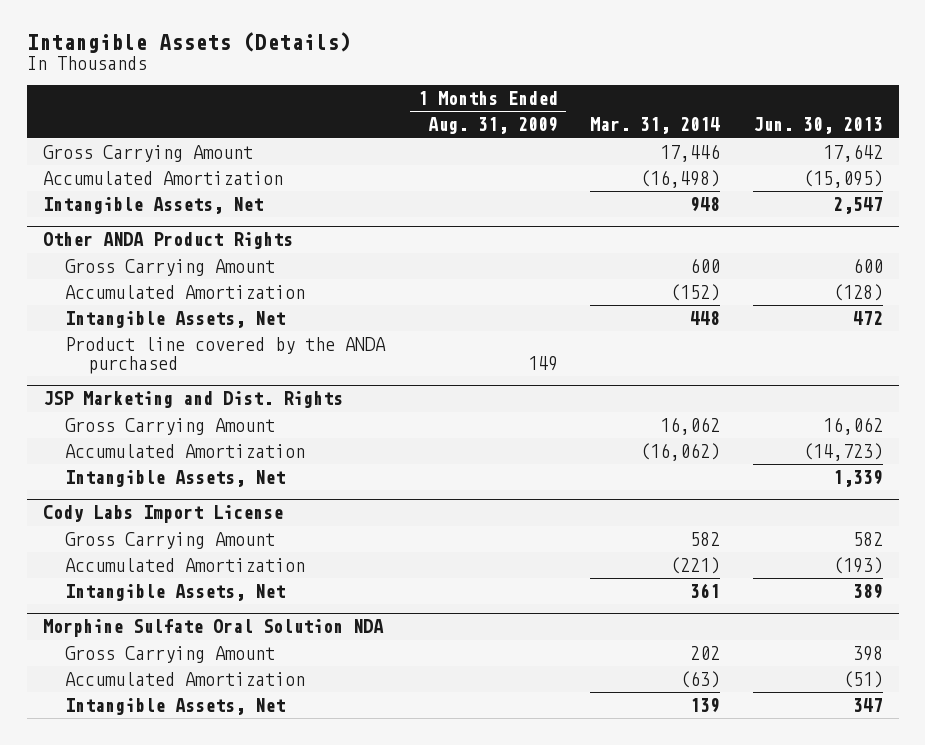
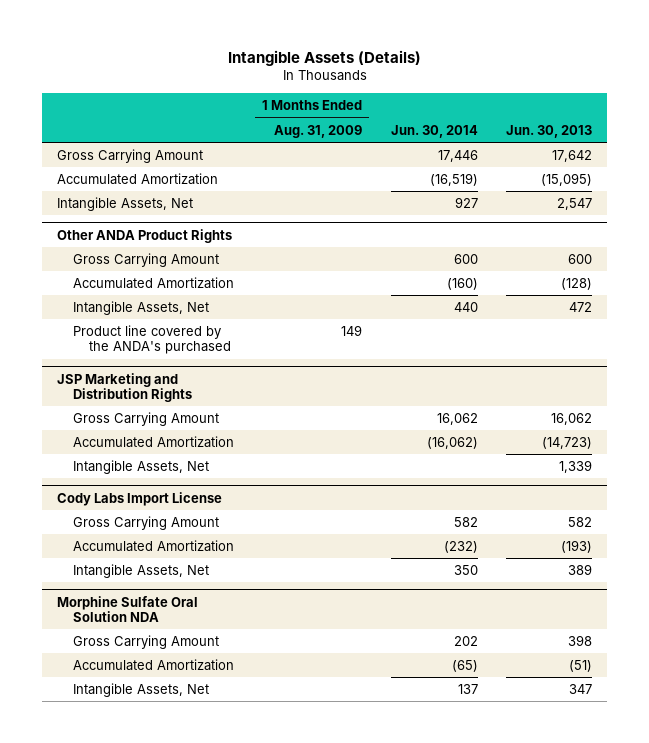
- | 1 Months Ended Aug. 31, 2009 | Mar. 31, 2014 | Jun. 30, 2013
+ | 1 Months Ended Aug. 31, 2009 | Jun. 30, 2014 | Jun. 30, 2013
@ Other ANDA Product Rights
- Product line covered by the ANDA purchased | 149 | |
- JSP Marketing and Dist. Rights
@ Other ANDA Product Rights
+ Product line covered by the ANDA's purchased | 149 | |
+ JSP Marketing and Distribution Rights

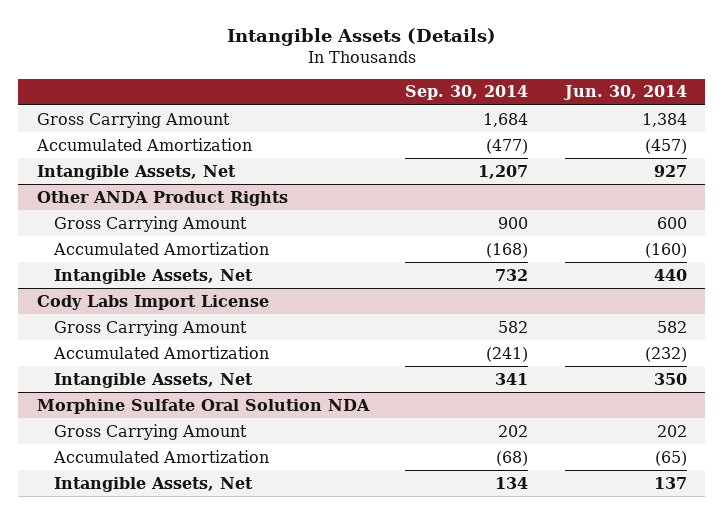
- | 1 Months Ended Aug. 31, 2009 | Jun. 30, 2014 | Jun. 30, 2013
+ | Sep. 30, 2014 | Jun. 30, 2014
- Gross Carrying Amount | | 17,446 | 17,642
- Accumulated Amortization | | (16,519) | (15,095)
+ Gross Carrying Amount | 1,684 | 1,384
+ Accumulated Amortization | (477) | (457)
@ Other ANDA Product Rights
- Product line covered by the ANDA's purchased | 149 | |
- JSP Marketing and Distribution Rights
- Gross Carrying Amount | | 16,062 | 16,062
- Accumulated Amortization | | (16,062) | (14,723)
- Intangible Assets, Net | | | 1,339

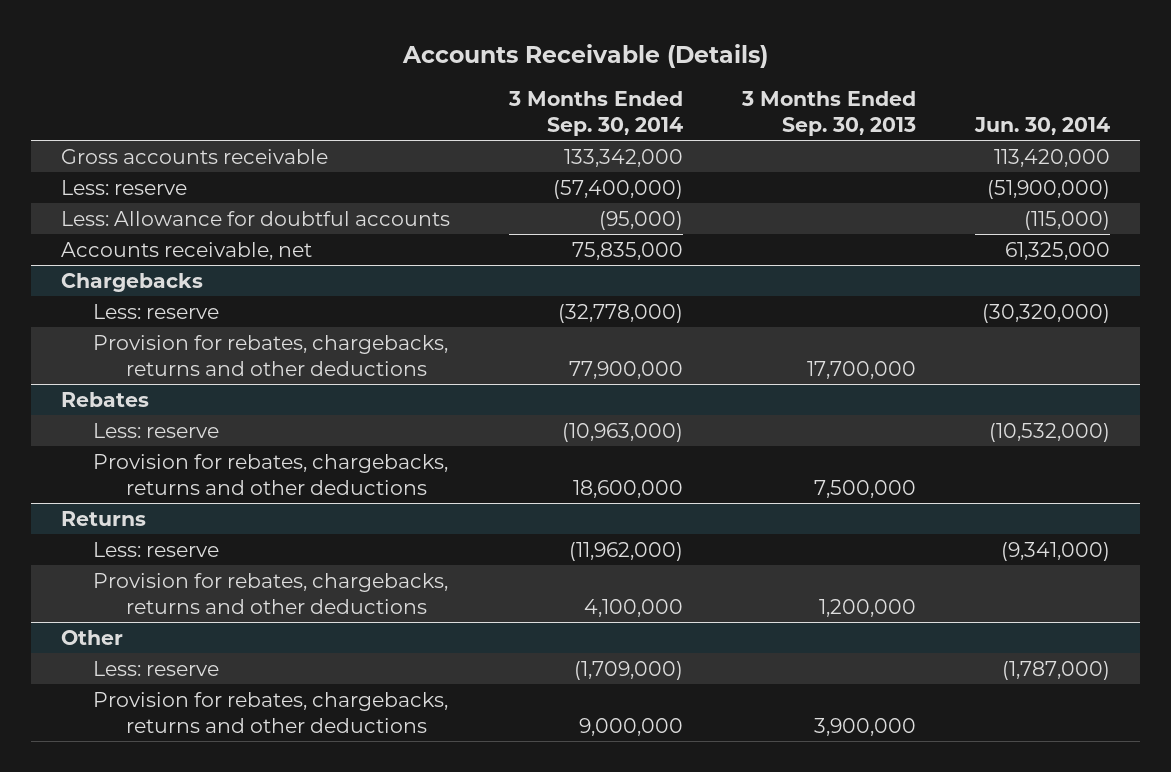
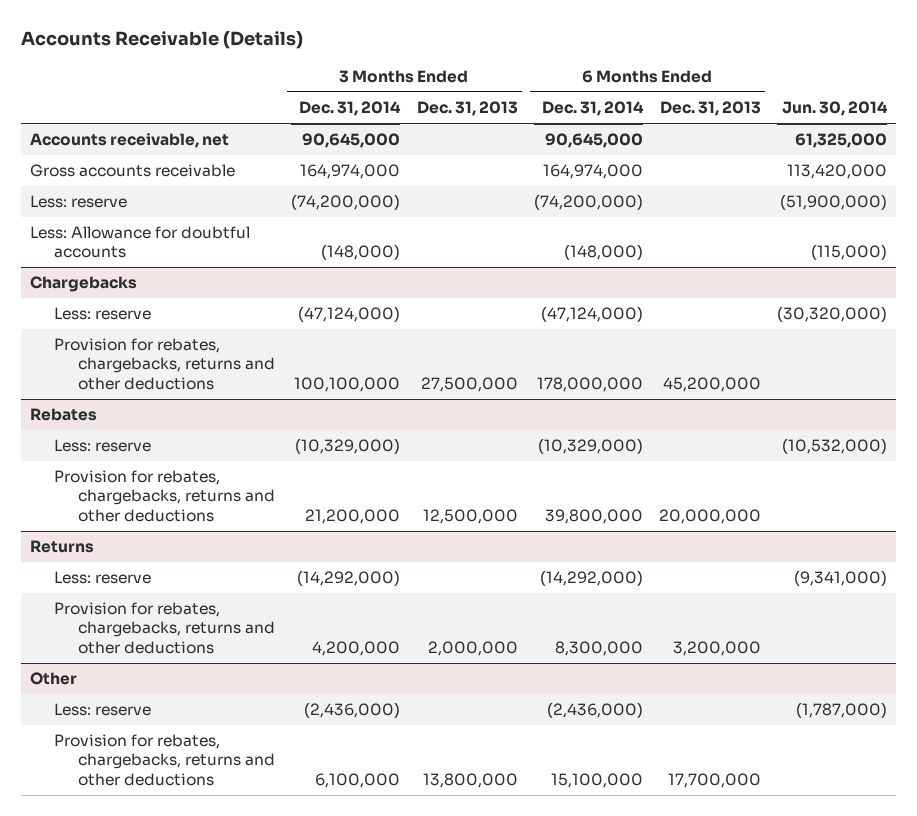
- | 3 Months Ended Sep. 30, 2014 | 3 Months Ended Sep. 30, 2013 | Jun. 30, 2014
+ | 3 Months Ended Dec. 31, 2014 | 3 Months Ended Dec. 31, 2013 | 6 Months Ended Dec. 31, 2014 | 6 Months Ended Dec. 31, 2013 | Jun. 30, 2014
moved up: Accounts receivable, net | 90,645,000 | | 90,645,000 | | 61,325,000

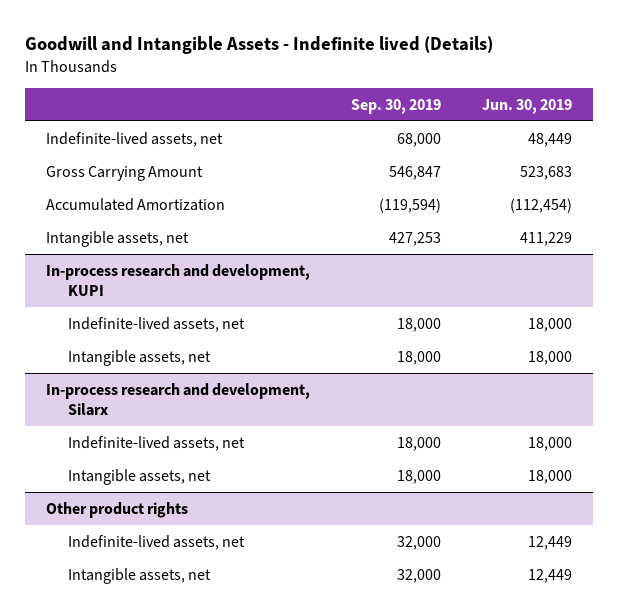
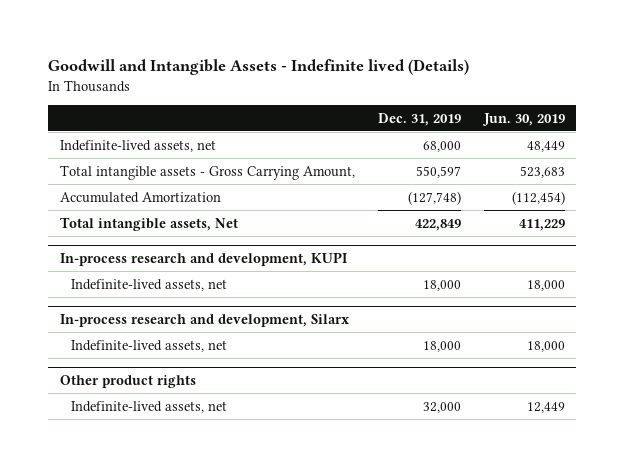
- | Sep. 30, 2019 | Jun. 30, 2019
+ | Dec. 31, 2019 | Jun. 30, 2019
- Gross Carrying Amount | 546,847 | 523,683
+ Total intangible assets - Gross Carrying Amount, | 550,597 | 523,683
- Intangible assets, net | 427,253 | 411,229
+ Total intangible assets, Net | 422,849 | 411,229
@ In-process research and development, KUPI
- Intangible assets, net | 18,000 | 18,000
@ In-process research and development, Silarx
- Intangible assets, net | 18,000 | 18,000
@ Other product rights
- Intangible assets, net | 32,000 | 12,449

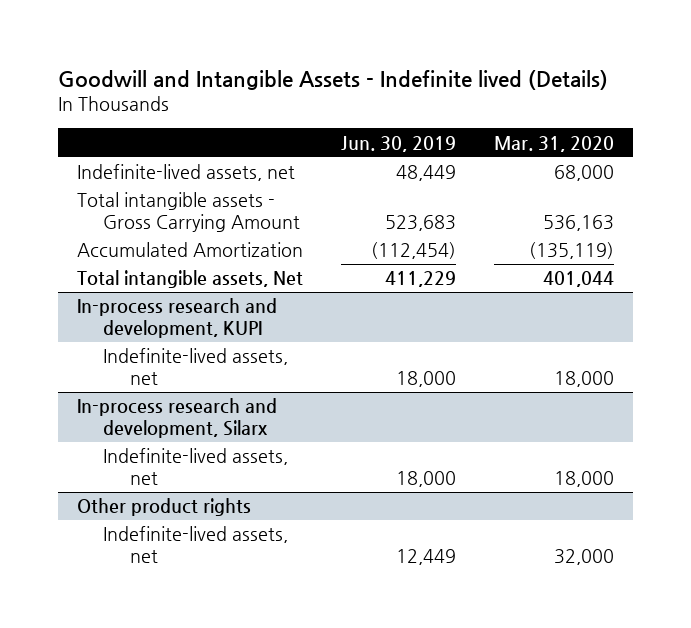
- | Dec. 31, 2019 | Jun. 30, 2019
+ | Jun. 30, 2019 | Mar. 31, 2020
- Total intangible assets - Gross Carrying Amount, | 550,597 | 523,683
+ Total intangible assets - Gross Carrying Amount | 523,683 | 536,163

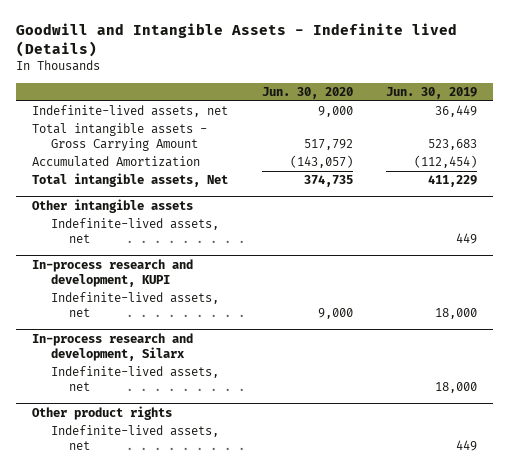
- | Jun. 30, 2019 | Mar. 31, 2020
+ | Jun. 30, 2020 | Jun. 30, 2019
- Indefinite-lived assets, net | 48,449 | 68,000
+ Indefinite-lived assets, net | 9,000 | 36,449
+ Other intangible assets
+ Indefinite-lived assets, net | | 449
@ Other product rights
- Indefinite-lived assets, net | 12,449 | 32,000
+ Indefinite-lived assets, net | | 449

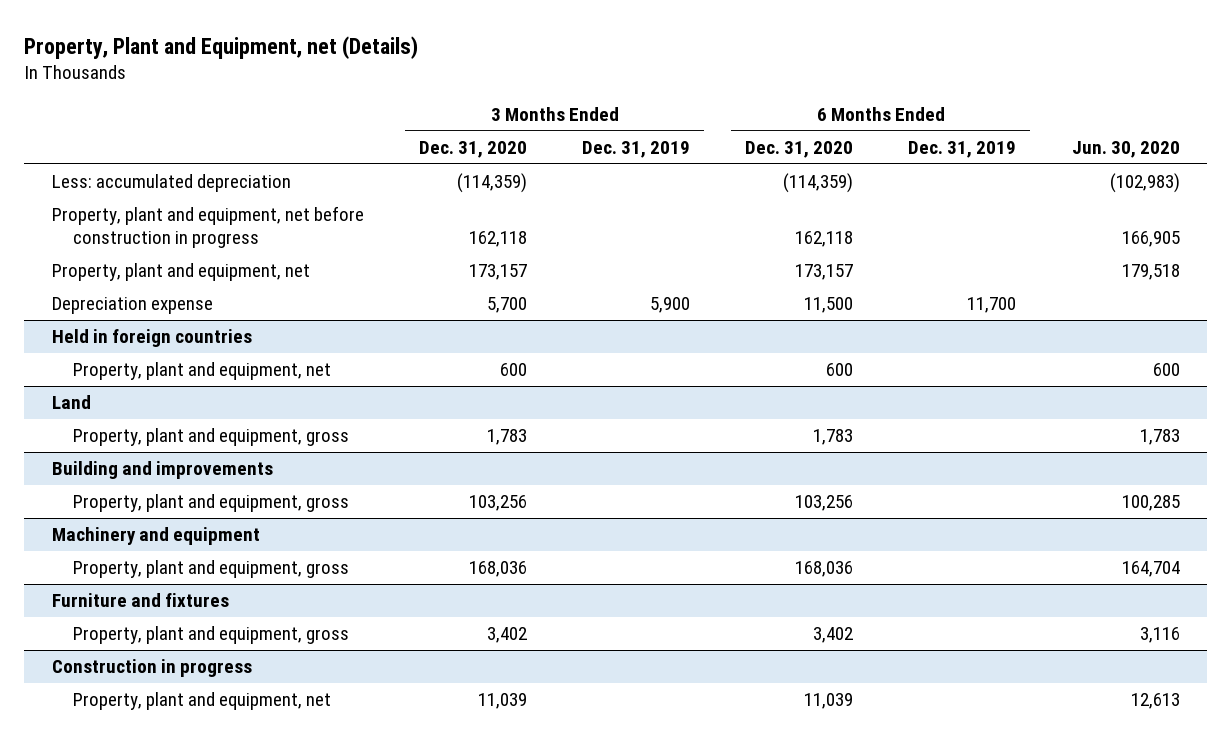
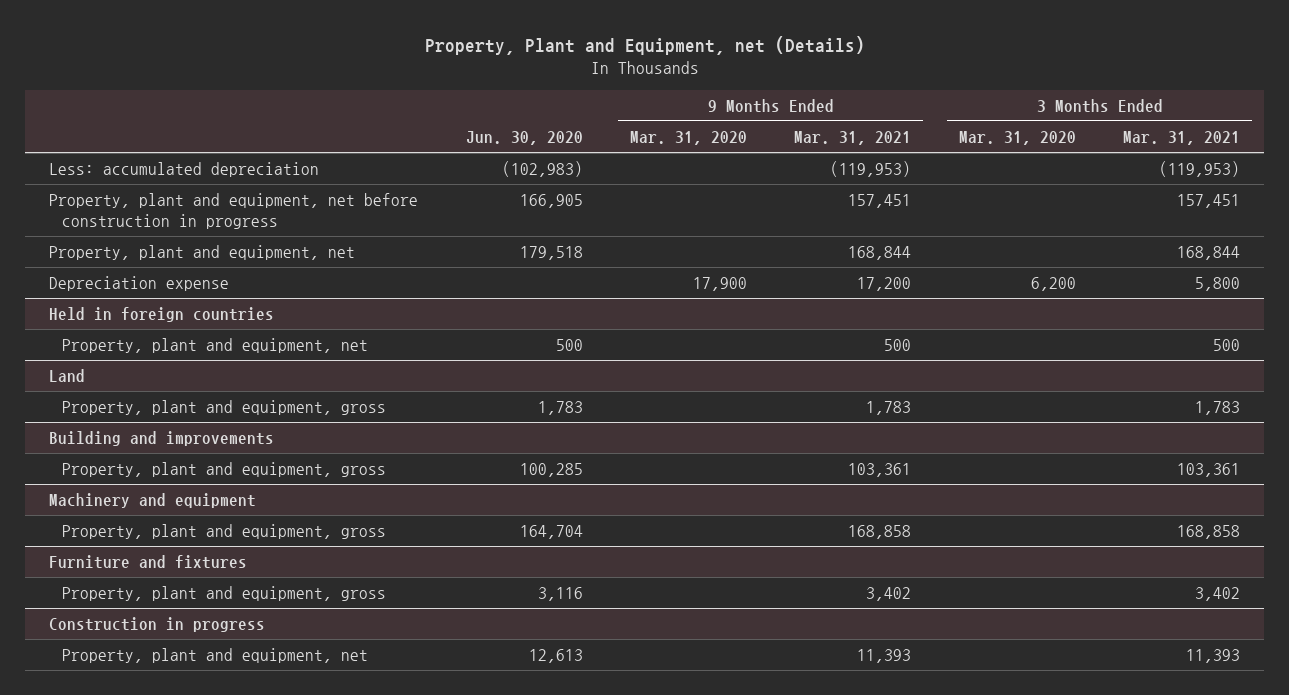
- | 3 Months Ended Dec. 31, 2020 | 3 Months Ended Dec. 31, 2019 | 6 Months Ended Dec. 31, 2020 | 6 Months Ended Dec. 31, 2019 | Jun. 30, 2020
+ | Jun. 30, 2020 | 9 Months Ended Mar. 31, 2020 | 9 Months Ended Mar. 31, 2021 | 3 Months Ended Mar. 31, 2020 | 3 Months Ended Mar. 31, 2021
@ Held in foreign countries
- Property, plant and equipment, net | 600 | | 600 | | 600
+ Property, plant and equipment, net | 500 | | 500 | | 500

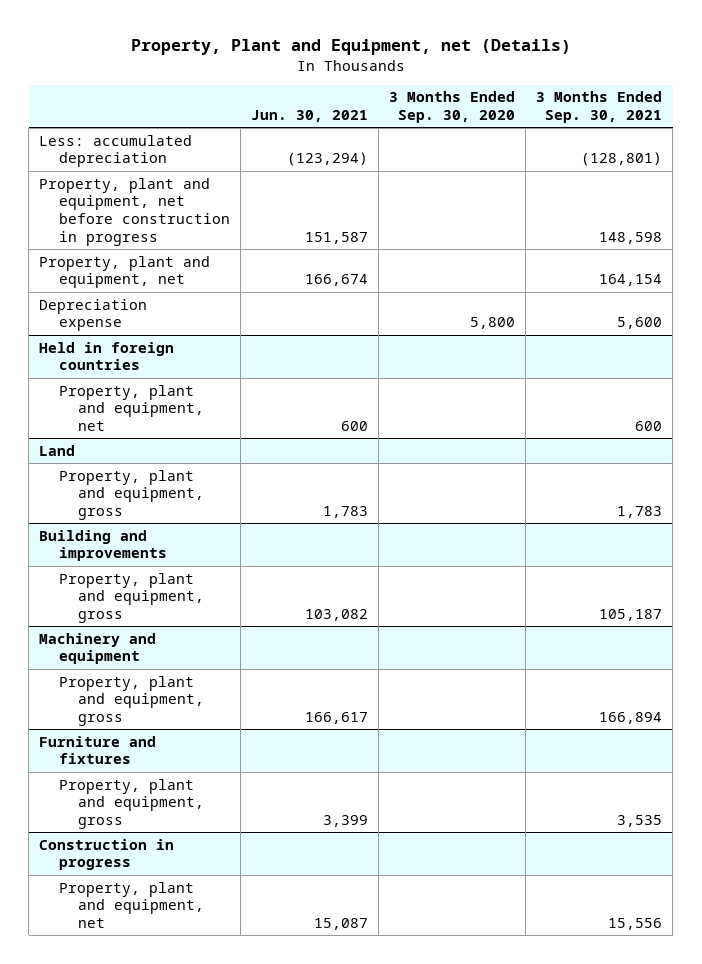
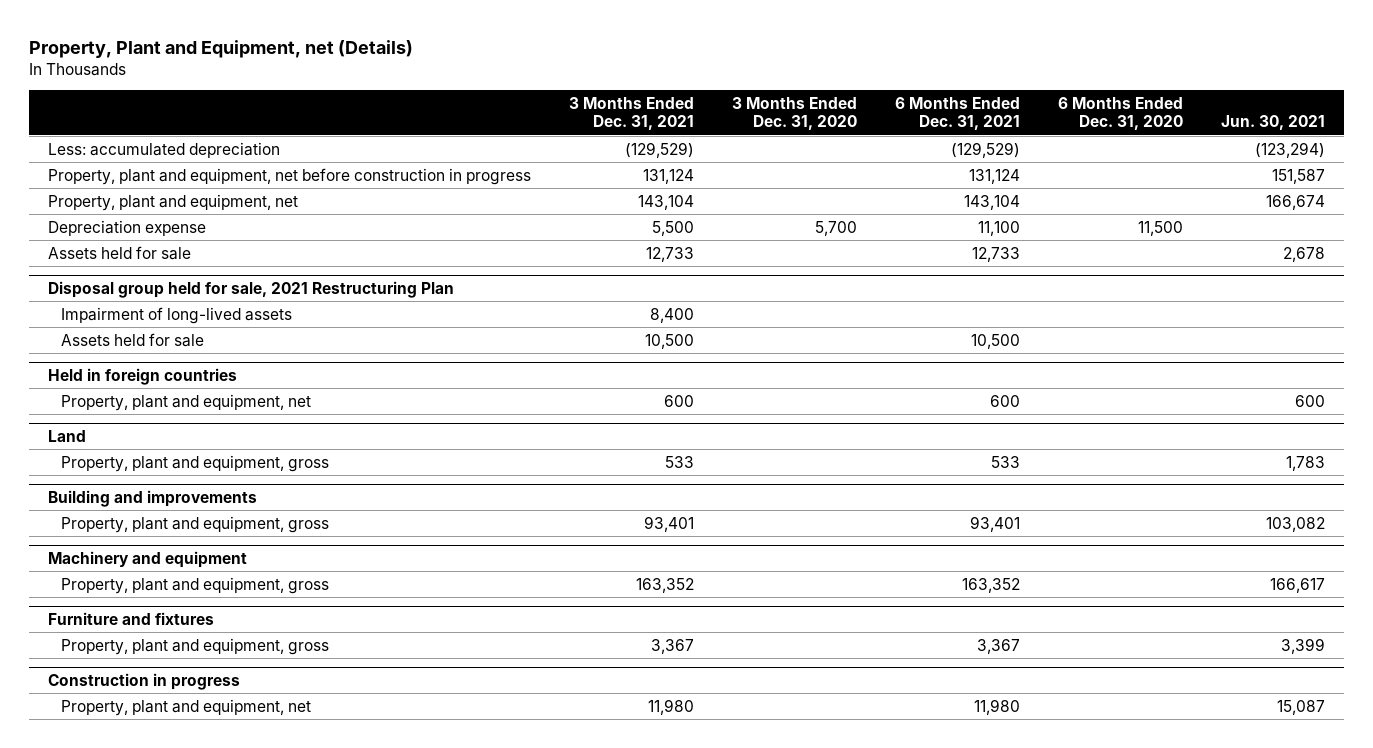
- | Jun. 30, 2021 | 3 Months Ended Sep. 30, 2020 | 3 Months Ended Sep. 30, 2021
+ | 3 Months Ended Dec. 31, 2021 | 3 Months Ended Dec. 31, 2020 | 6 Months Ended Dec. 31, 2021 | 6 Months Ended Dec. 31, 2020 | Jun. 30, 2021
+ Assets held for sale | 12,733 | | 12,733 | | 2,678
+ Disposal group held for sale, 2021 Restructuring Plan
+ Impairment of long-lived assets | 8,400 | | | |
+ Assets held for sale | 10,500 | | 10,500 | |

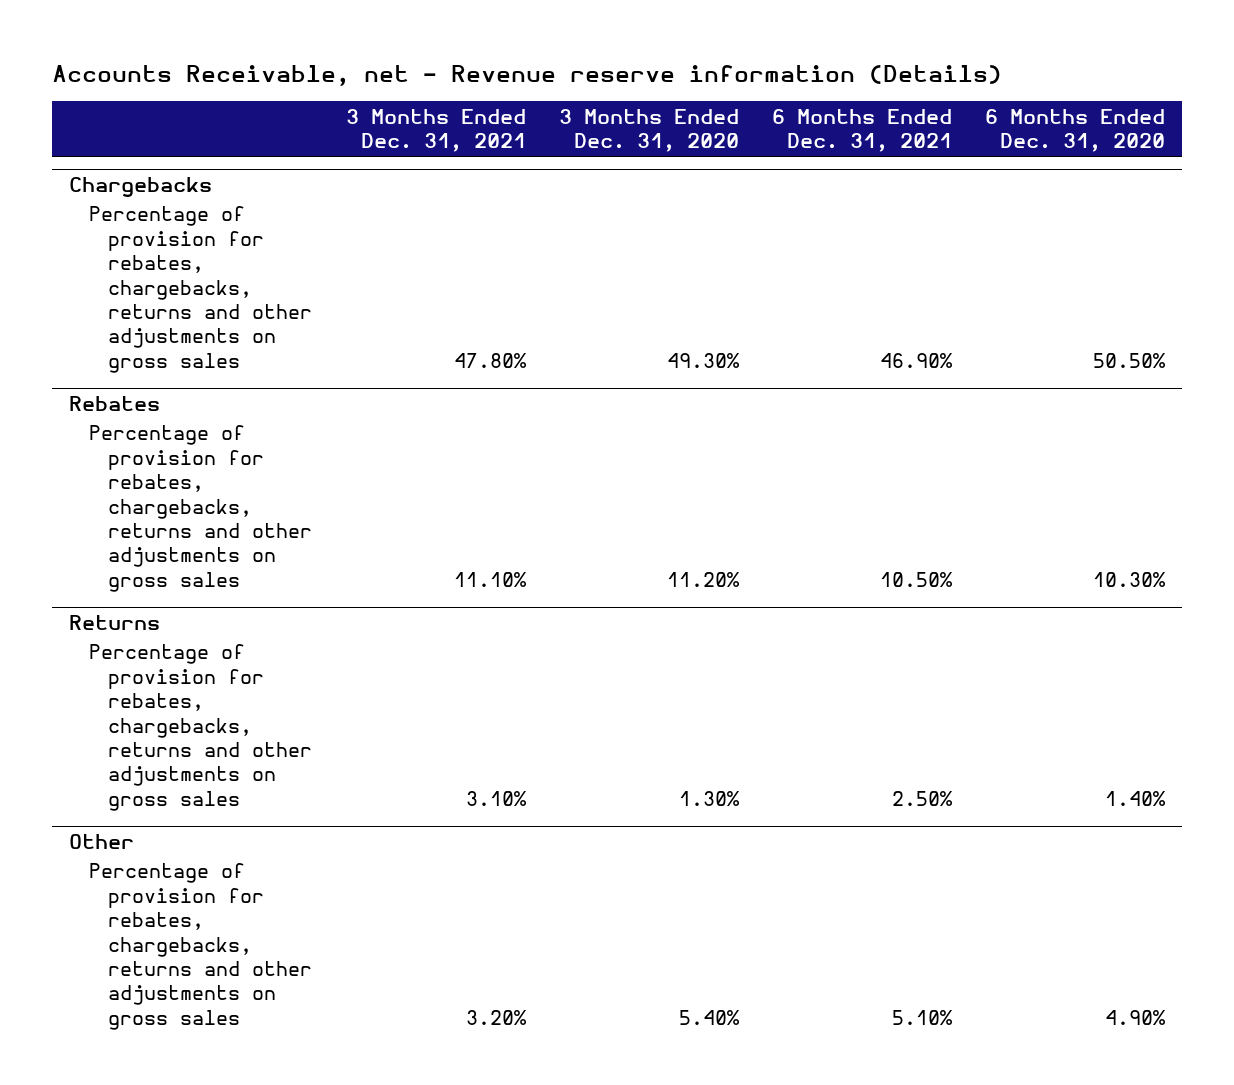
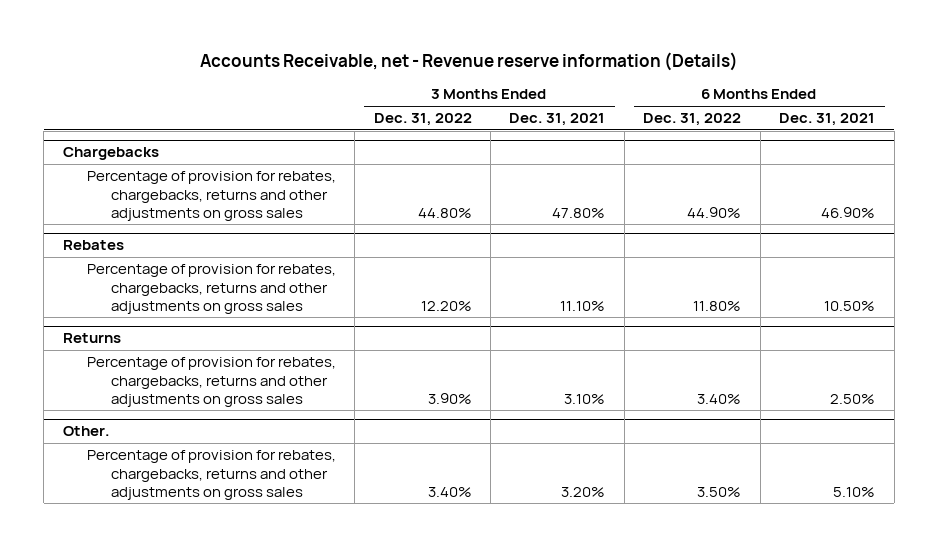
- | 3 Months Ended Dec. 31, 2021 | 3 Months Ended Dec. 31, 2020 | 6 Months Ended Dec. 31, 2021 | 6 Months Ended Dec. 31, 2020
+ | 3 Months Ended Dec. 31, 2022 | 3 Months Ended Dec. 31, 2021 | 6 Months Ended Dec. 31, 2022 | 6 Months Ended Dec. 31, 2021
- Other
+ Other.

